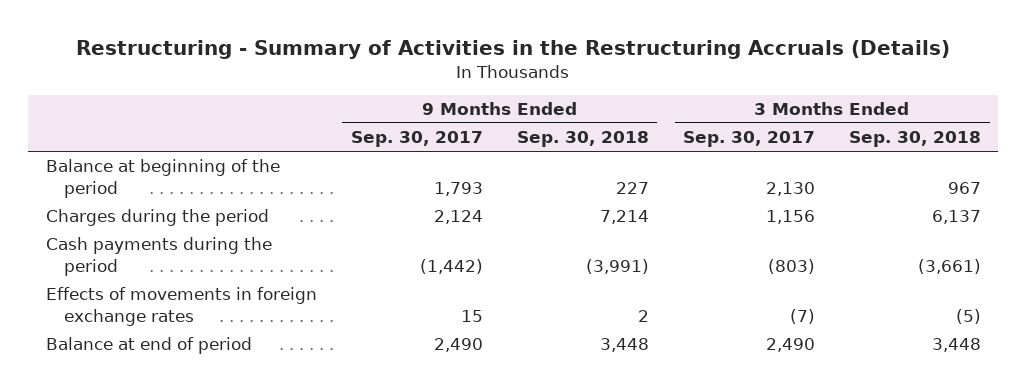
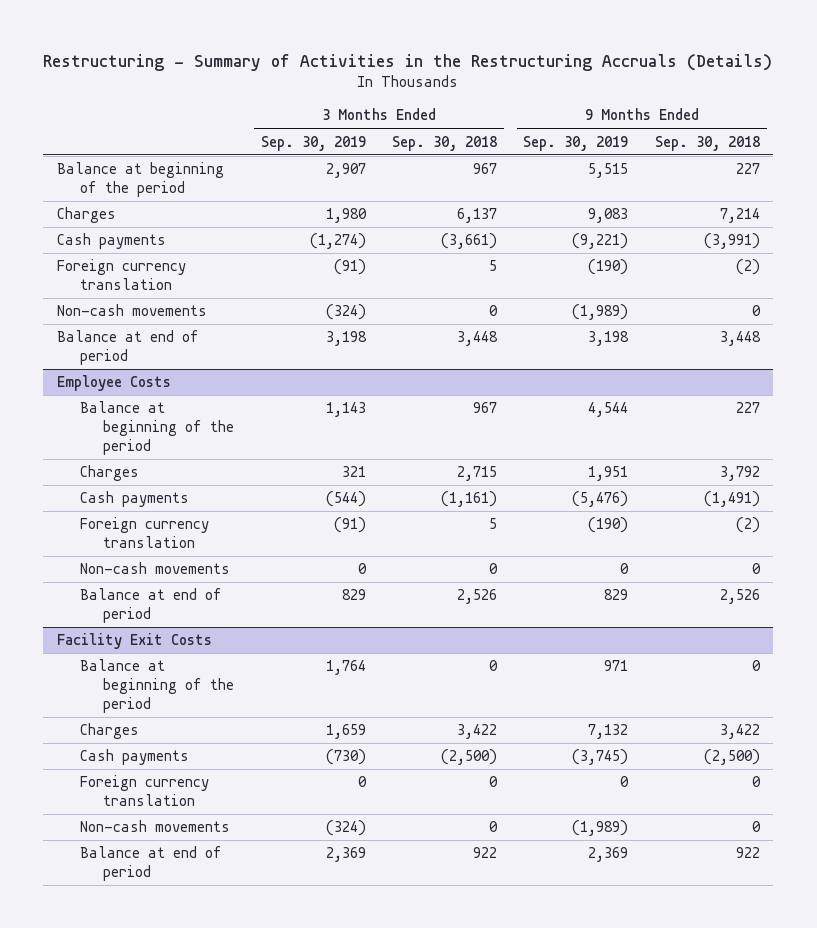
- | 9 Months Ended Sep. 30, 2017 | 9 Months Ended Sep. 30, 2018 | 3 Months Ended Sep. 30, 2017 | 3 Months Ended Sep. 30, 2018
+ | 3 Months Ended Sep. 30, 2019 | 3 Months Ended Sep. 30, 2018 | 9 Months Ended Sep. 30, 2019 | 9 Months Ended Sep. 30, 2018
- Charges during the period | 2,124 | 7,214 | 1,156 | 6,137
- Cash payments during the period | (1,442) | (3,991) | (803) | (3,661)
- Effects of movements in foreign exchange rates | 15 | 2 | (7) | (5)
+ Charges | 1,980 | 6,137 | 9,083 | 7,214
+ Cash payments | (1,274) | (3,661) | (9,221) | (3,991)
+ Foreign currency translation | (91) | 5 | (190) | (2)
+ Non-cash movements | (324) | 0 | (1,989) | 0
+ Employee Costs
+ Balance at beginning of the period | 1,143 | 967 | 4,544 | 227
+ Charges | 321 | 2,715 | 1,951 | 3,792
+ Cash payments | (544) | (1,161) | (5,476) | (1,491)
+ Foreign currency translation | (91) | 5 | (190) | (2)
+ Non-cash movements | 0 | 0 | 0 | 0
+ Balance at end of period | 829 | 2,526 | 829 | 2,526
+ Facility Exit Costs
+ Balance at beginning of the period | 1,764 | 0 | 971 | 0
+ Charges | 1,659 | 3,422 | 7,132 | 3,422
+ Cash payments | (730) | (2,500) | (3,745) | (2,500)
+ Foreign currency translation | 0 | 0 | 0 | 0
+ Non-cash movements | (324) | 0 | (1,989) | 0
+ Balance at end of period | 2,369 | 922 | 2,369 | 922

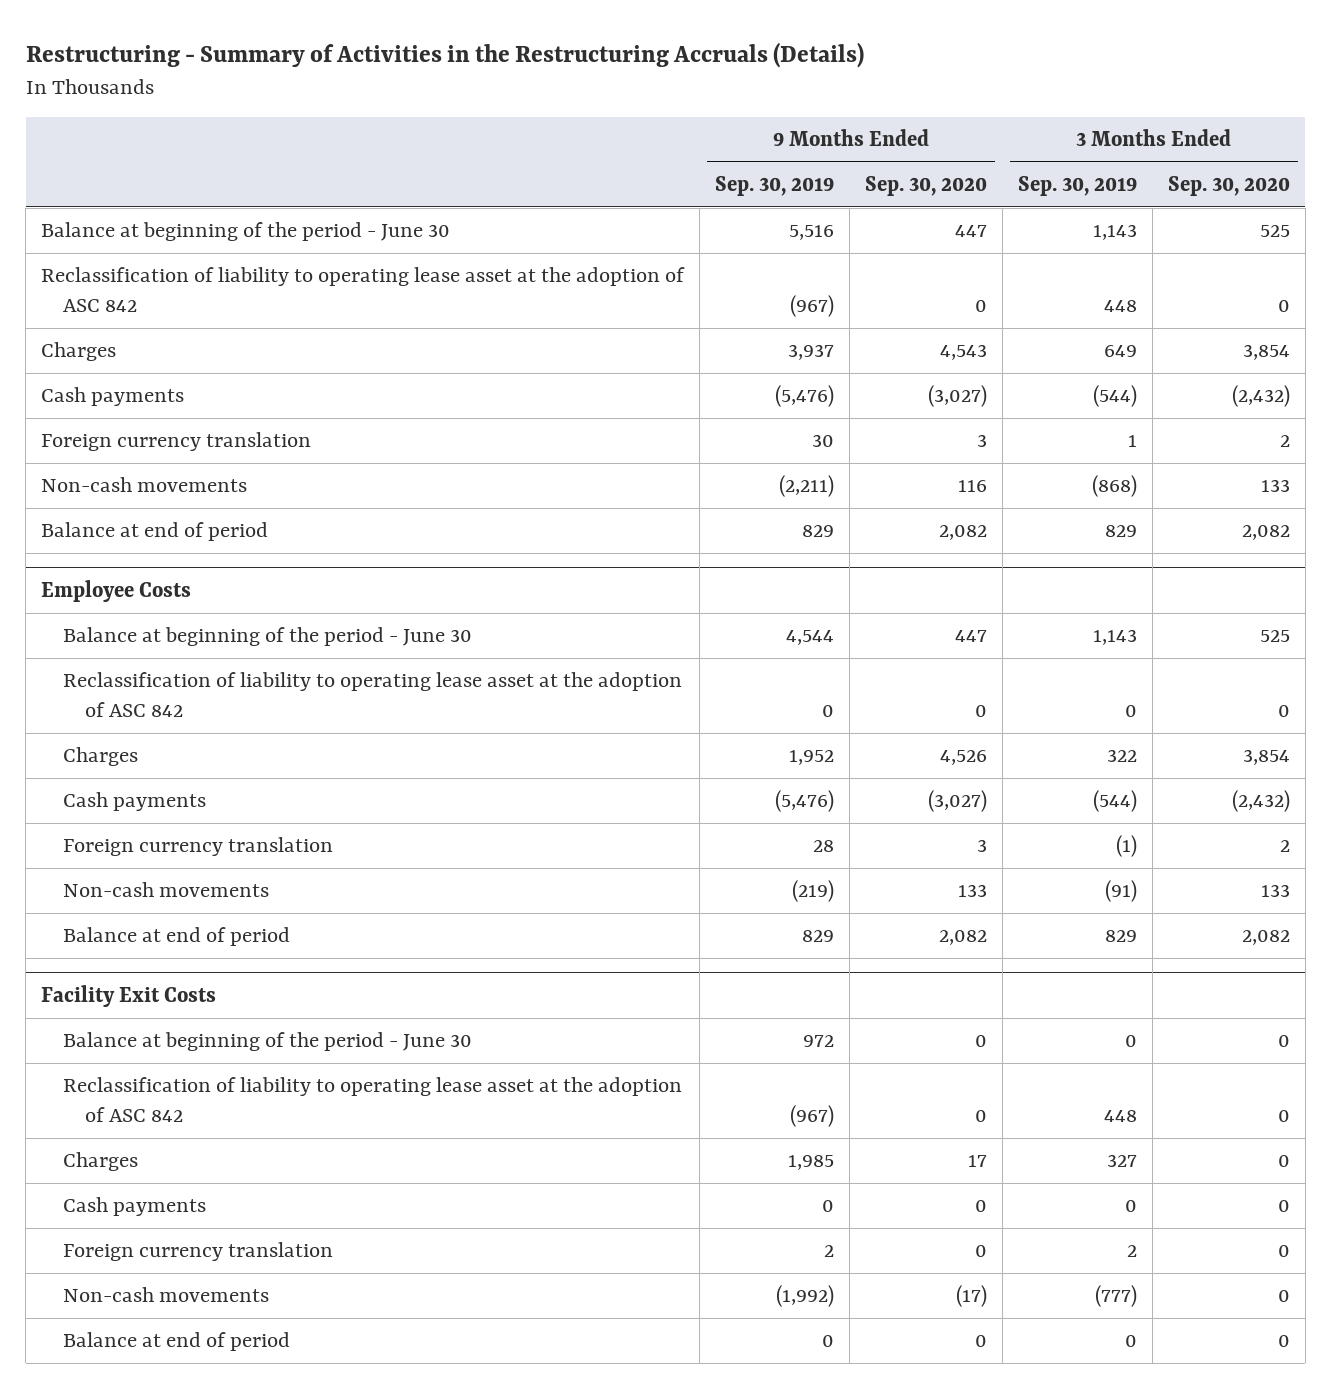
- | 3 Months Ended Sep. 30, 2019 | 3 Months Ended Sep. 30, 2018 | 9 Months Ended Sep. 30, 2019 | 9 Months Ended Sep. 30, 2018
+ | 9 Months Ended Sep. 30, 2019 | 9 Months Ended Sep. 30, 2020 | 3 Months Ended Sep. 30, 2019 | 3 Months Ended Sep. 30, 2020
- Balance at beginning of the period | 2,907 | 967 | 5,515 | 227
- Charges | 1,980 | 6,137 | 9,083 | 7,214
- Cash payments | (1,274) | (3,661) | (9,221) | (3,991)
- Foreign currency translation | (91) | 5 | (190) | (2)
- Non-cash movements | (324) | 0 | (1,989) | 0
- Balance at end of period | 3,198 | 3,448 | 3,198 | 3,448
+ Balance at beginning of the period - June 30 | 5,516 | 447 | 1,143 | 525
+ Reclassification of liability to operating lease asset at the adoption of ASC 842 | (967) | 0 | 448 | 0
+ Charges | 3,937 | 4,543 | 649 | 3,854
+ Cash payments | (5,476) | (3,027) | (544) | (2,432)
+ Foreign currency translation | 30 | 3 | 1 | 2
+ Non-cash movements | (2,211) | 116 | (868) | 133
+ Balance at end of period | 829 | 2,082 | 829 | 2,082
@ Employee Costs
- Balance at beginning of the period | 1,143 | 967 | 4,544 | 227
- Charges | 321 | 2,715 | 1,951 | 3,792
+ Balance at beginning of the period - June 30 | 4,544 | 447 | 1,143 | 525
+ Reclassification of liability to operating lease asset at the adoption of ASC 842 | 0 | 0 | 0 | 0
+ Charges | 1,952 | 4,526 | 322 | 3,854
- Foreign currency translation | (91) | 5 | (190) | (2)
- Non-cash movements | 0 | 0 | 0 | 0
+ Foreign currency translation | 28 | 3 | (1) | 2
+ Non-cash movements | (219) | 133 | (91) | 133
@ Facility Exit Costs
- Balance at beginning of the period | 1,764 | 0 | 971 | 0
- Charges | 1,659 | 3,422 | 7,132 | 3,422
- Cash payments | (730) | (2,500) | (3,745) | (2,500)
- Foreign currency translation | 0 | 0 | 0 | 0
- Non-cash movements | (324) | 0 | (1,989) | 0
- Balance at end of period | 2,369 | 922 | 2,369 | 922
+ Balance at beginning of the period - June 30 | 972 | 0 | 0 | 0
+ Reclassification of liability to operating lease asset at the adoption of ASC 842 | (967) | 0 | 448 | 0
+ Charges | 1,985 | 17 | 327 | 0
+ Cash payments | 0 | 0 | 0 | 0
+ Foreign currency translation | 2 | 0 | 2 | 0
+ Non-cash movements | (1,992) | (17) | (777) | 0
+ Balance at end of period | 0 | 0 | 0 | 0

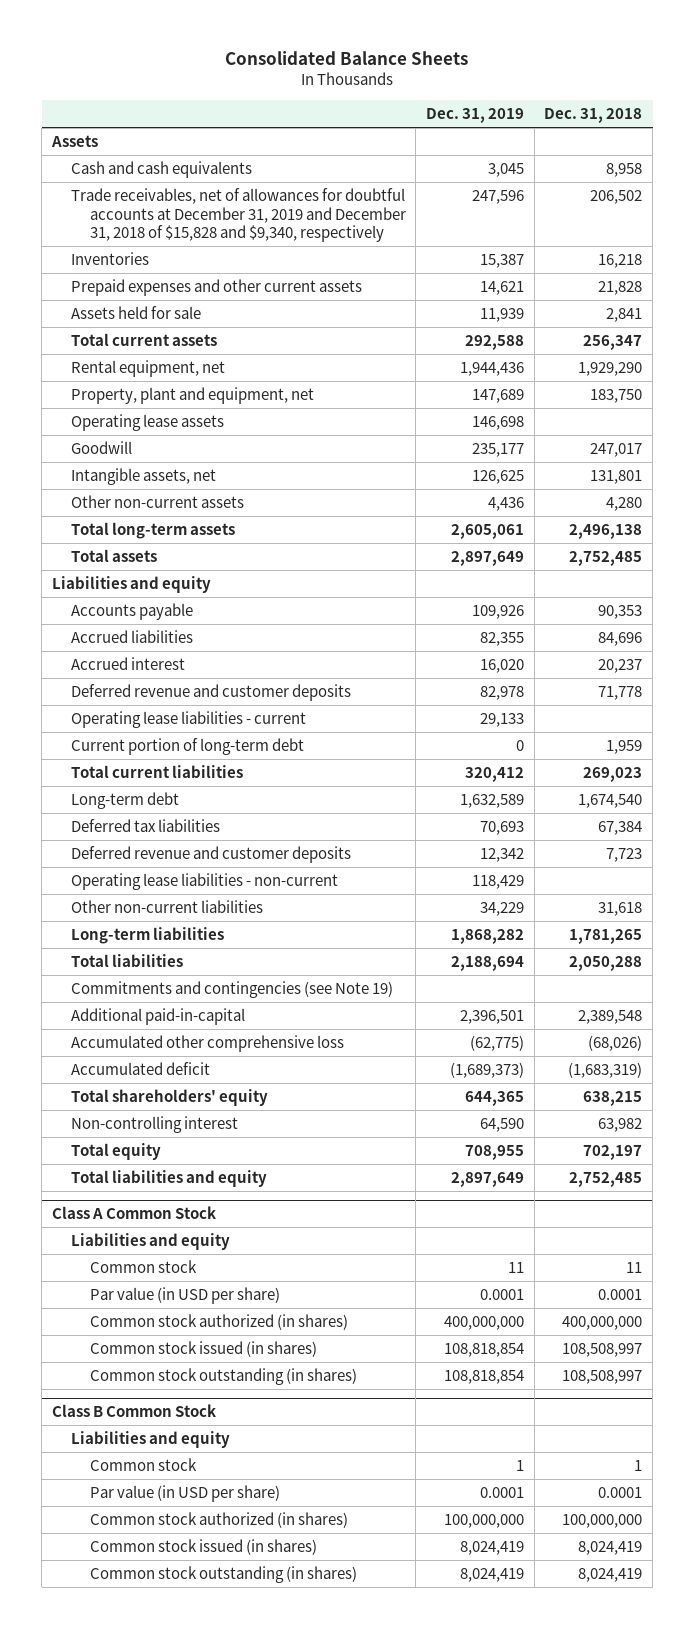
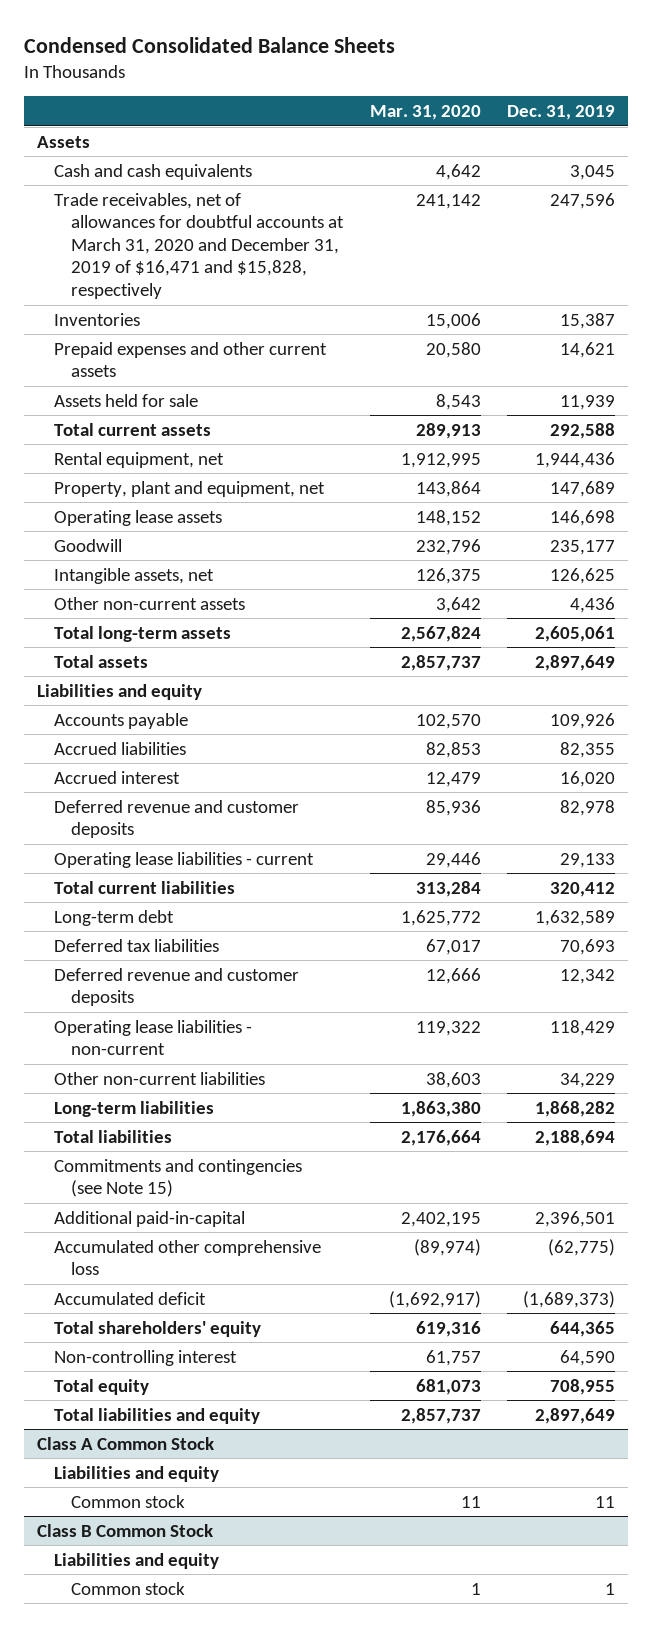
- Consolidated Balance Sheets
+ Condensed Consolidated Balance Sheets
- | Dec. 31, 2019 | Dec. 31, 2018
+ | Mar. 31, 2020 | Dec. 31, 2019
- Trade receivables, net of allowances for doubtful accounts at December 31, 2019 and December 31, 2018 of $15,828 and $9,340, respectively | 247,596 | 206,502
+ Trade receivables, net of allowances for doubtful accounts at March 31, 2020 and December 31, 2019 of $16,471 and $15,828, respectively | 241,142 | 247,596
- Current portion of long-term debt | 0 | 1,959
- Commitments and contingencies (see Note 19)
+ Commitments and contingencies (see Note 15)
@ Class A Common Stock
- Par value (in USD per share) | 0.0001 | 0.0001
- Common stock authorized (in shares) | 400,000,000 | 400,000,000
- Common stock issued (in shares) | 108,818,854 | 108,508,997
- Common stock outstanding (in shares) | 108,818,854 | 108,508,997
@ Class B Common Stock
- Par value (in USD per share) | 0.0001 | 0.0001
- Common stock authorized (in shares) | 100,000,000 | 100,000,000
- Common stock issued (in shares) | 8,024,419 | 8,024,419
- Common stock outstanding (in shares) | 8,024,419 | 8,024,419

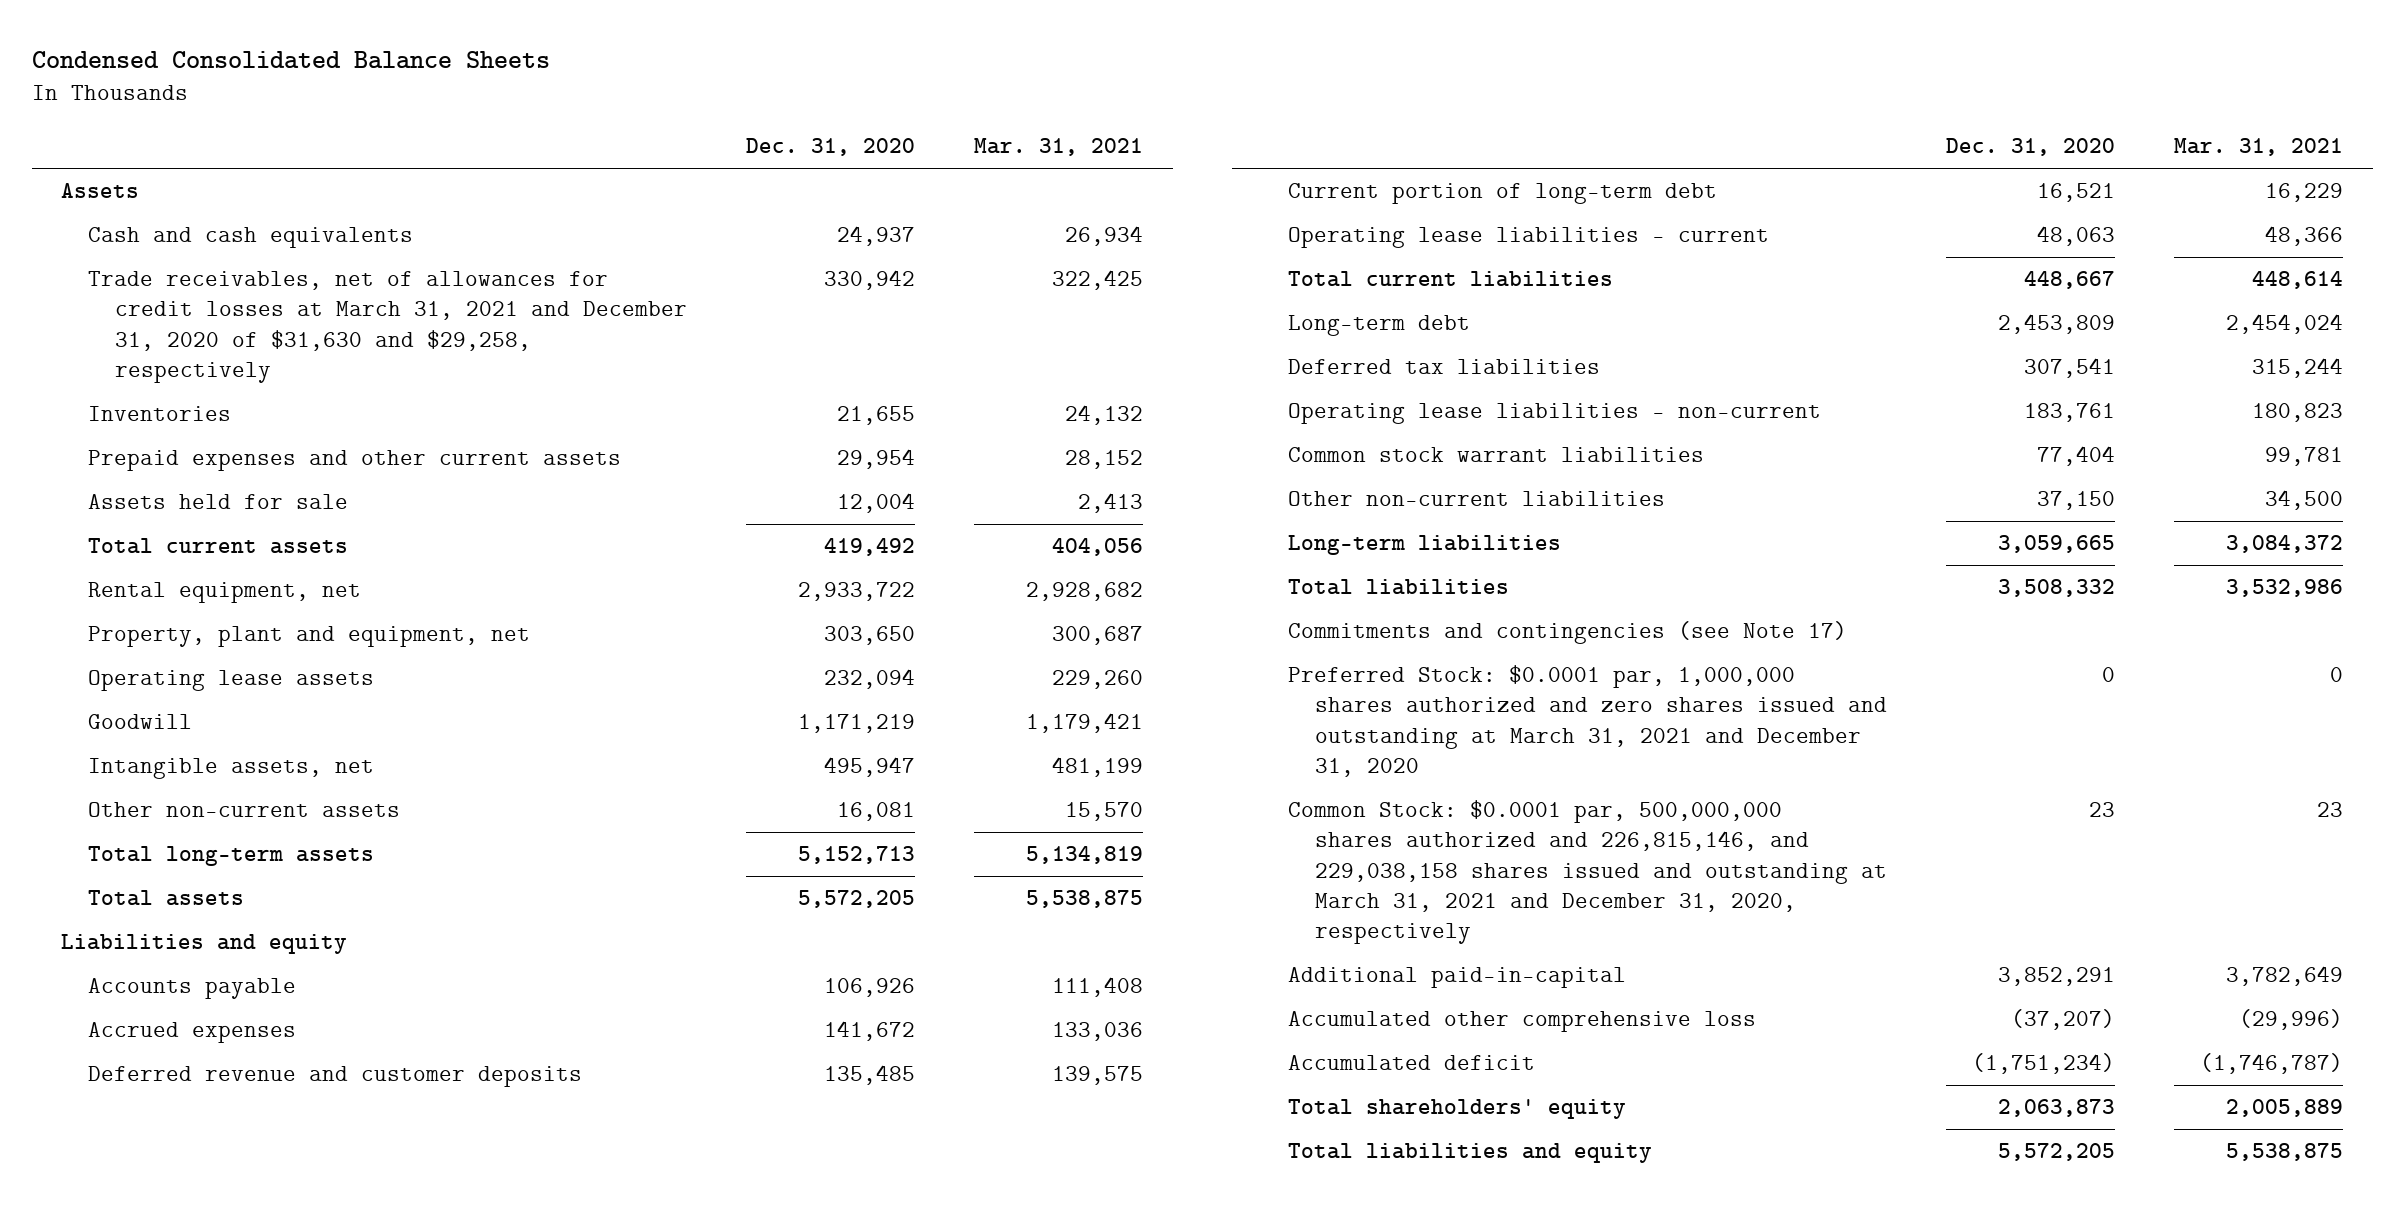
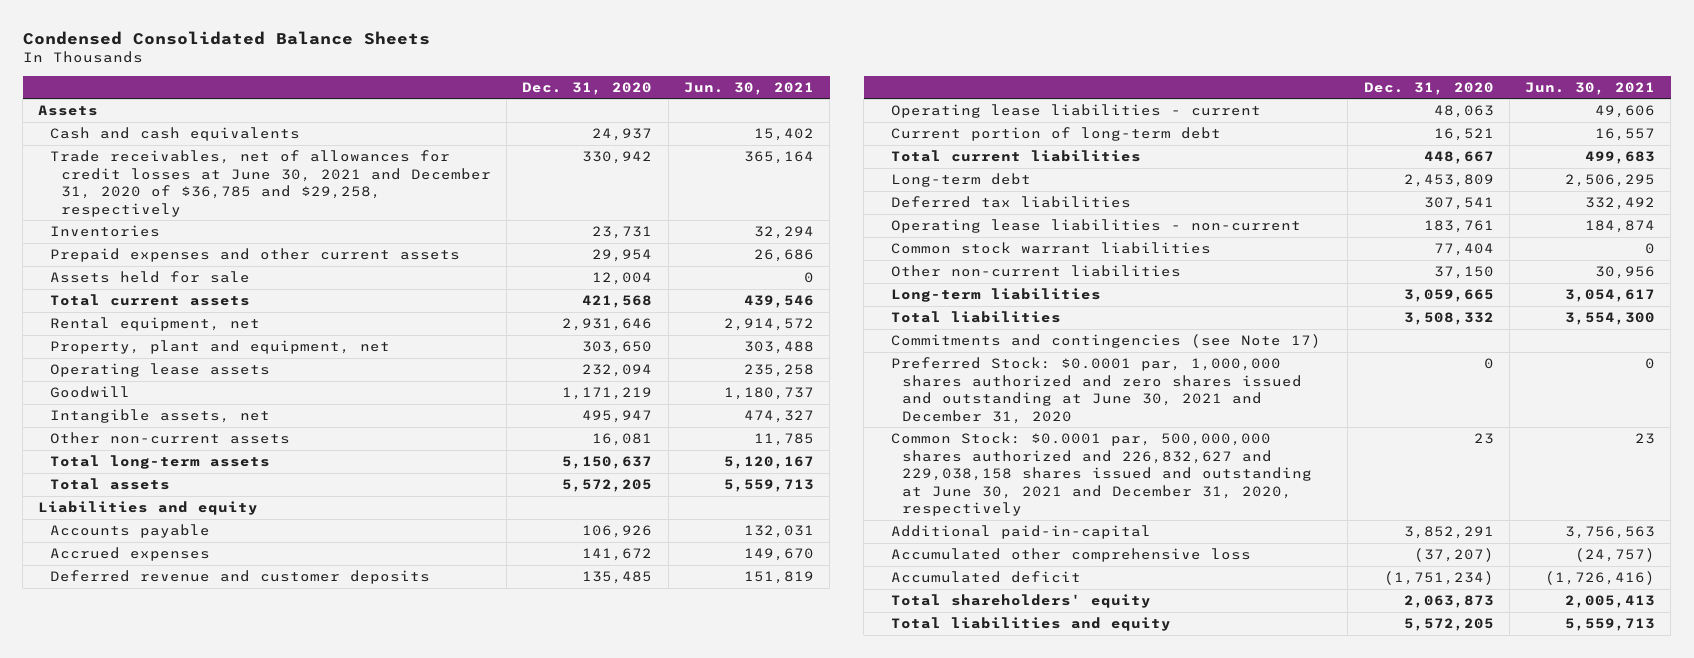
- | Dec. 31, 2020 | Mar. 31, 2021
+ | Dec. 31, 2020 | Jun. 30, 2021
- Trade receivables, net of allowances for credit losses at March 31, 2021 and December 31, 2020 of $31,630 and $29,258, respectively | 330,942 | 322,425
- Inventories | 21,655 | 24,132
+ Trade receivables, net of allowances for credit losses at June 30, 2021 and December 31, 2020 of $36,785 and $29,258, respectively | 330,942 | 365,164
+ Inventories | 23,731 | 32,294
- Total current assets | 419,492 | 404,056
- Rental equipment, net | 2,933,722 | 2,928,682
+ Total current assets | 421,568 | 439,546
+ Rental equipment, net | 2,931,646 | 2,914,572
- Total long-term assets | 5,152,713 | 5,134,819
+ Total long-term assets | 5,150,637 | 5,120,167
moved down: Current portion of long-term debt | 16,521 | 16,557
- Preferred Stock: $0.0001 par, 1,000,000 shares authorized and zero shares issued and outstanding at March 31, 2021 and December 31, 2020 | 0 | 0
- Common Stock: $0.0001 par, 500,000,000 shares authorized and 226,815,146, and 229,038,158 shares issued and outstanding at March 31, 2021 and December 31, 2020, respectively | 23 | 23
+ Preferred Stock: $0.0001 par, 1,000,000 shares authorized and zero shares issued and outstanding at June 30, 2021 and December 31, 2020 | 0 | 0
+ Common Stock: $0.0001 par, 500,000,000 shares authorized and 226,832,627 and 229,038,158 shares issued and outstanding at June 30, 2021 and December 31, 2020, respectively | 23 | 23

